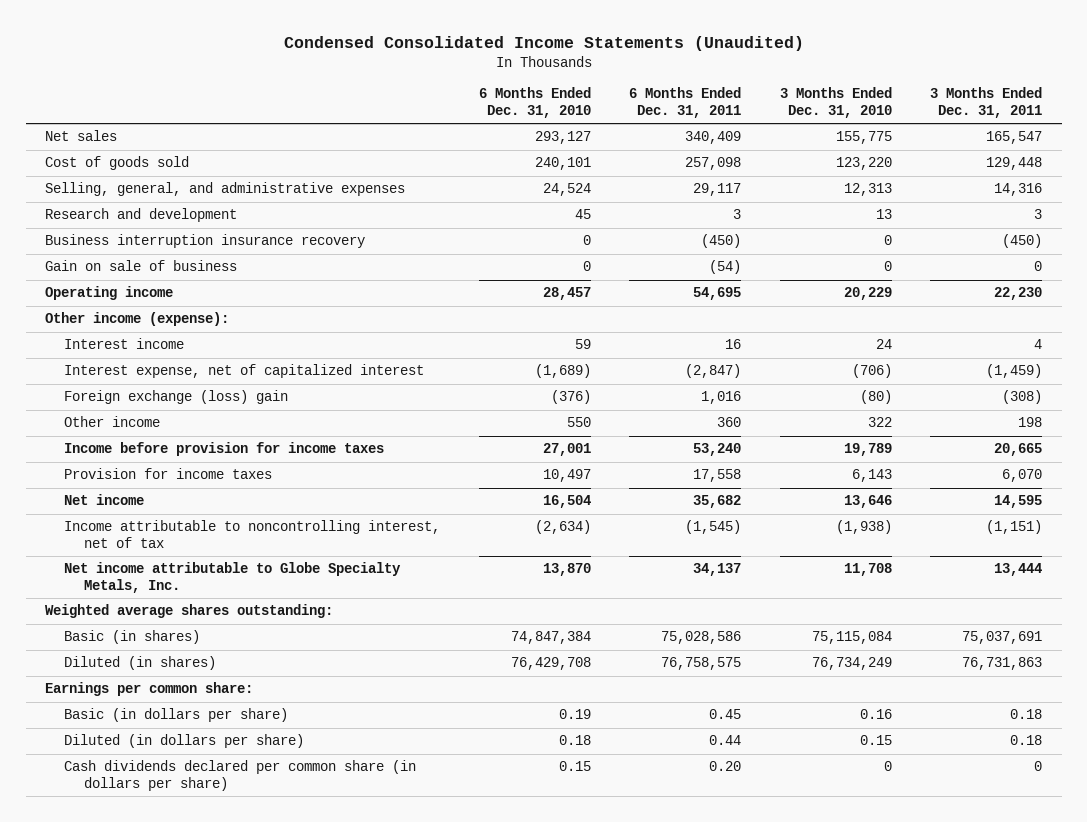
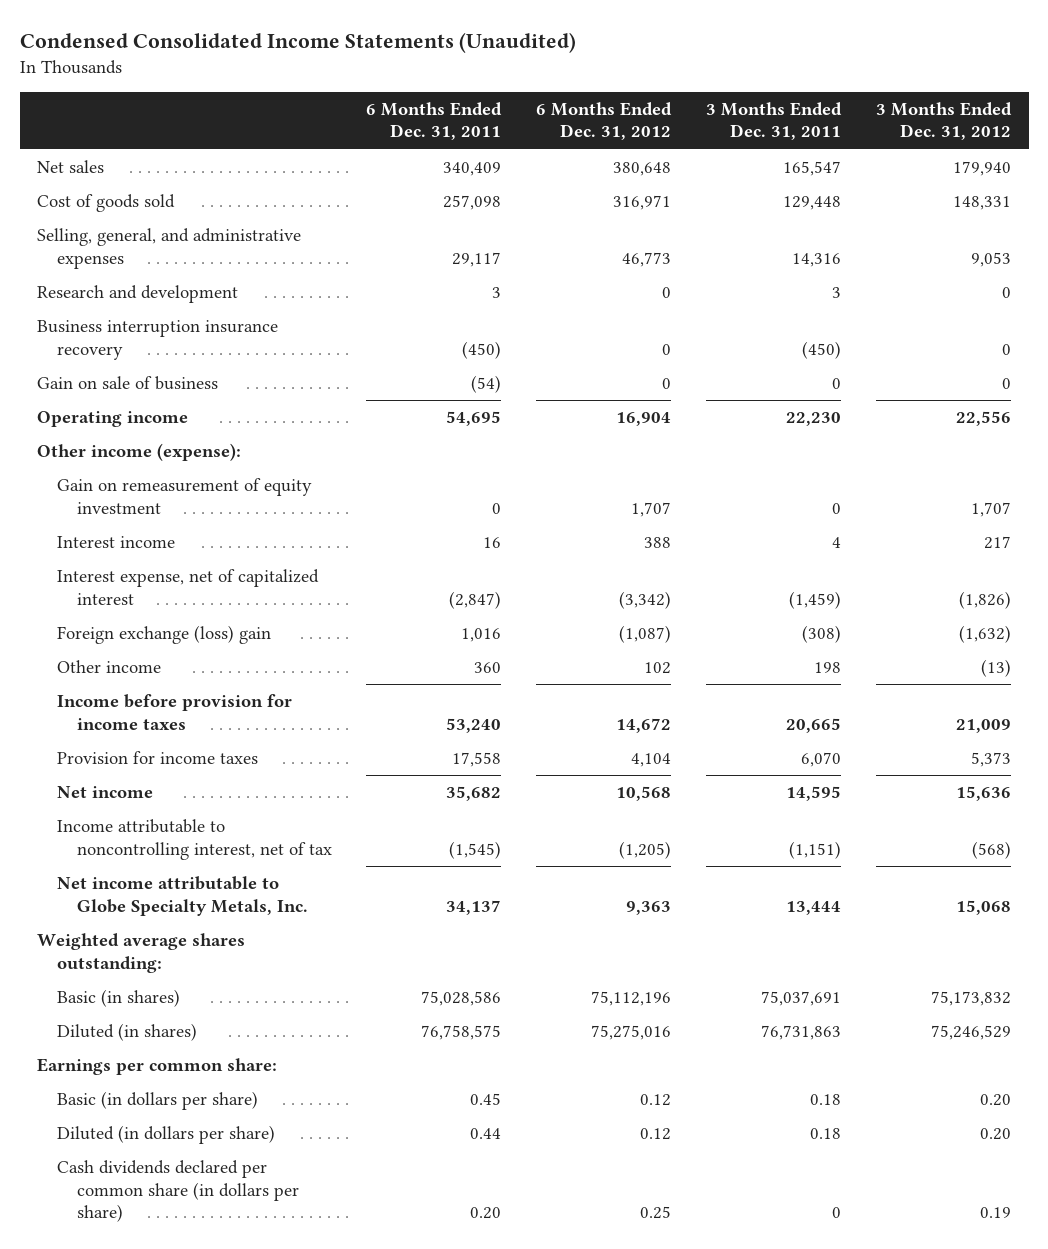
- | 6 Months Ended Dec. 31, 2010 | 6 Months Ended Dec. 31, 2011 | 3 Months Ended Dec. 31, 2010 | 3 Months Ended Dec. 31, 2011
+ | 6 Months Ended Dec. 31, 2011 | 6 Months Ended Dec. 31, 2012 | 3 Months Ended Dec. 31, 2011 | 3 Months Ended Dec. 31, 2012
+ Gain on remeasurement of equity investment | 0 | 1,707 | 0 | 1,707

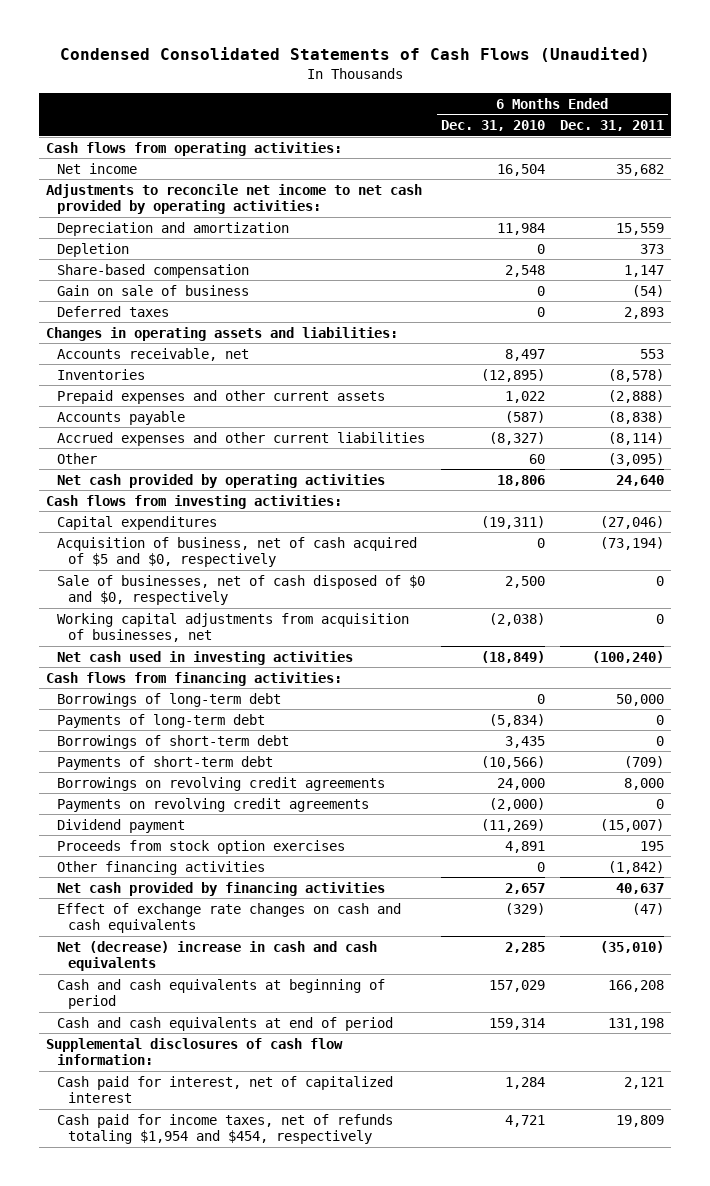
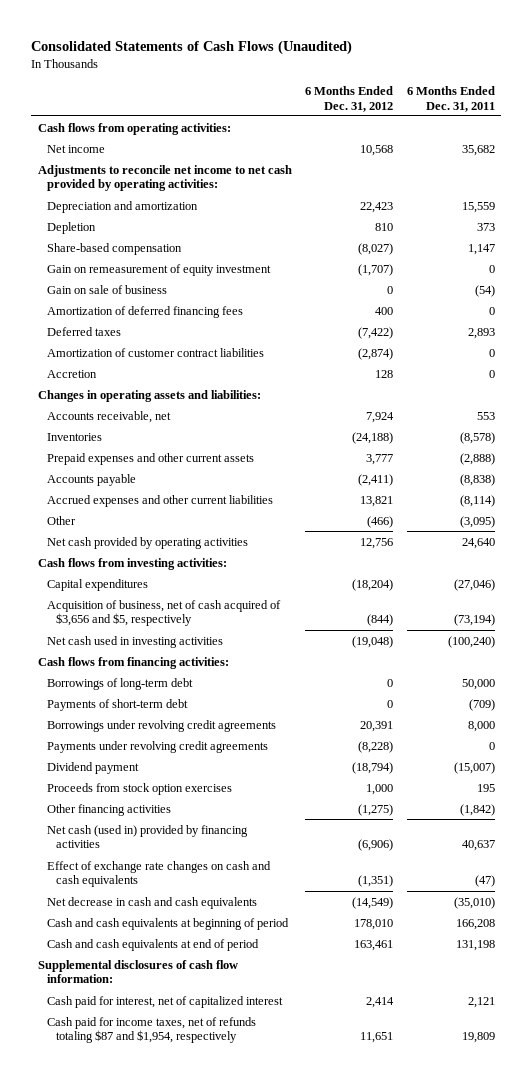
- Condensed Consolidated Statements of Cash Flows (Unaudited)
+ Consolidated Statements of Cash Flows (Unaudited)
- | 6 Months Ended Dec. 31, 2010 | 6 Months Ended Dec. 31, 2011
+ | 6 Months Ended Dec. 31, 2012 | 6 Months Ended Dec. 31, 2011
+ Gain on remeasurement of equity investment | (1,707) | 0
+ Amortization of deferred financing fees | 400 | 0
+ Amortization of customer contract liabilities | (2,874) | 0
+ Accretion | 128 | 0
- Acquisition of business, net of cash acquired of $5 and $0, respectively | 0 | (73,194)
- Sale of businesses, net of cash disposed of $0 and $0, respectively | 2,500 | 0
- Working capital adjustments from acquisition of businesses, net | (2,038) | 0
+ Acquisition of business, net of cash acquired of $3,656 and $5, respectively | (844) | (73,194)
- Payments of long-term debt | (5,834) | 0
- Borrowings of short-term debt | 3,435 | 0
- Borrowings on revolving credit agreements | 24,000 | 8,000
- Payments on revolving credit agreements | (2,000) | 0
+ Borrowings under revolving credit agreements | 20,391 | 8,000
+ Payments under revolving credit agreements | (8,228) | 0
- Net cash provided by financing activities | 2,657 | 40,637
+ Net cash (used in) provided by financing activities | (6,906) | 40,637
- Net (decrease) increase in cash and cash equivalents | 2,285 | (35,010)
+ Net decrease in cash and cash equivalents | (14,549) | (35,010)
- Cash paid for income taxes, net of refunds totaling $1,954 and $454, respectively | 4,721 | 19,809
+ Cash paid for income taxes, net of refunds totaling $87 and $1,954, respectively | 11,651 | 19,809

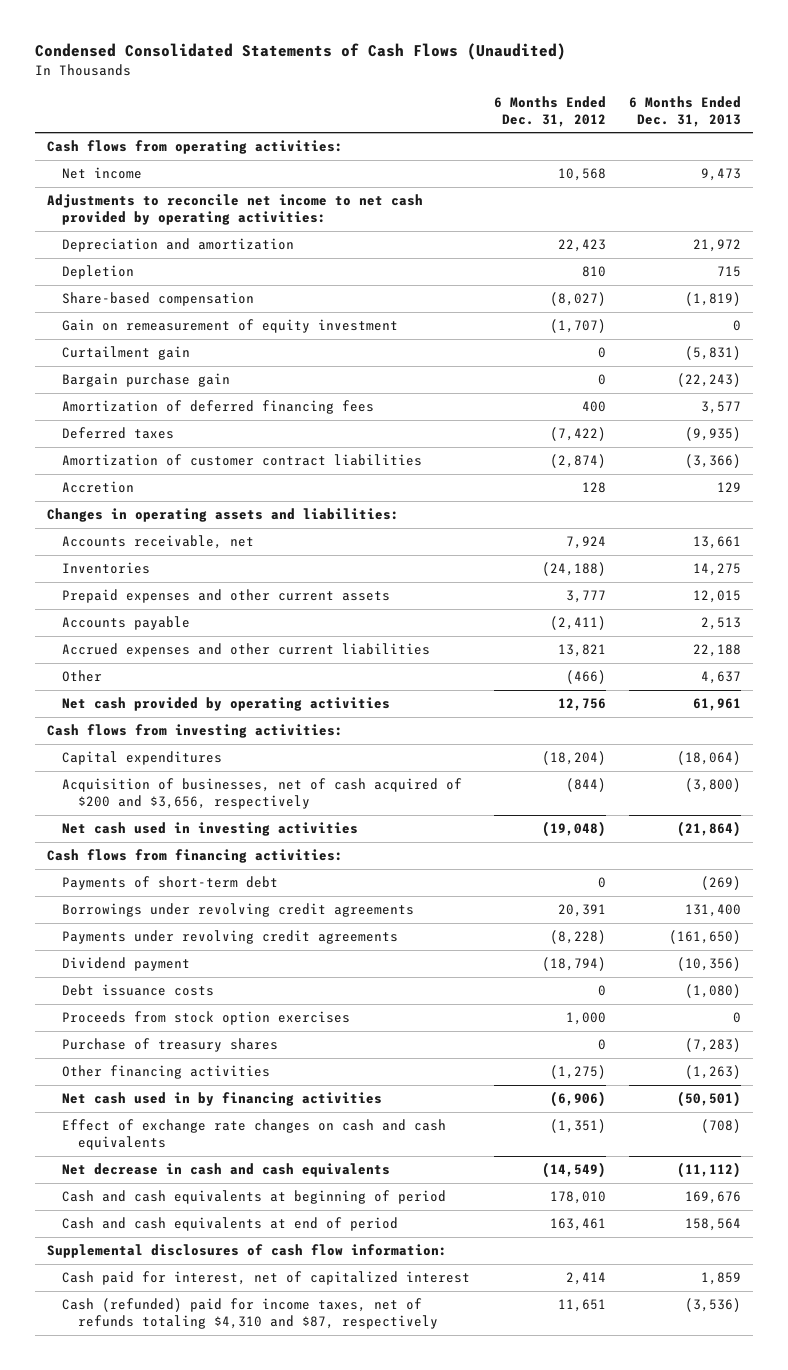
- Consolidated Statements of Cash Flows (Unaudited)
+ Condensed Consolidated Statements of Cash Flows (Unaudited)
- | 6 Months Ended Dec. 31, 2012 | 6 Months Ended Dec. 31, 2011
+ | 6 Months Ended Dec. 31, 2012 | 6 Months Ended Dec. 31, 2013
- Gain on sale of business | 0 | (54)
+ Curtailment gain | 0 | (5,831)
+ Bargain purchase gain | 0 | (22,243)
- Acquisition of business, net of cash acquired of $3,656 and $5, respectively | (844) | (73,194)
+ Acquisition of businesses, net of cash acquired of $200 and $3,656, respectively | (844) | (3,800)
- Borrowings of long-term debt | 0 | 50,000
+ Debt issuance costs | 0 | (1,080)
+ Purchase of treasury shares | 0 | (7,283)
- Net cash (used in) provided by financing activities | (6,906) | 40,637
+ Net cash used in by financing activities | (6,906) | (50,501)
- Cash paid for income taxes, net of refunds totaling $87 and $1,954, respectively | 11,651 | 19,809
+ Cash (refunded) paid for income taxes, net of refunds totaling $4,310 and $87, respectively | 11,651 | (3,536)

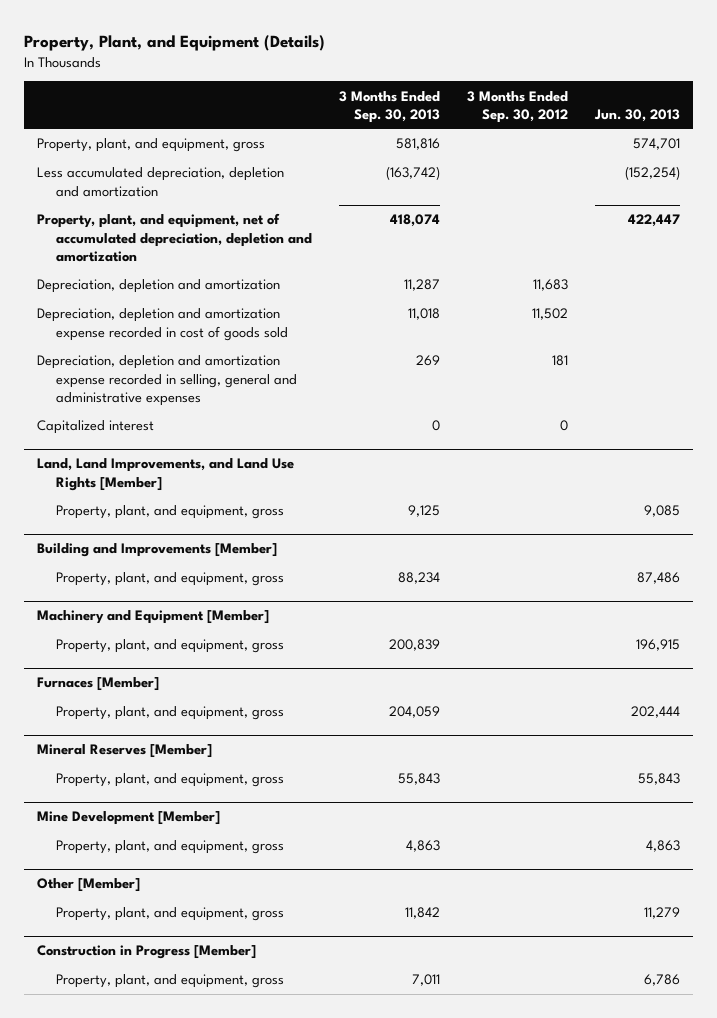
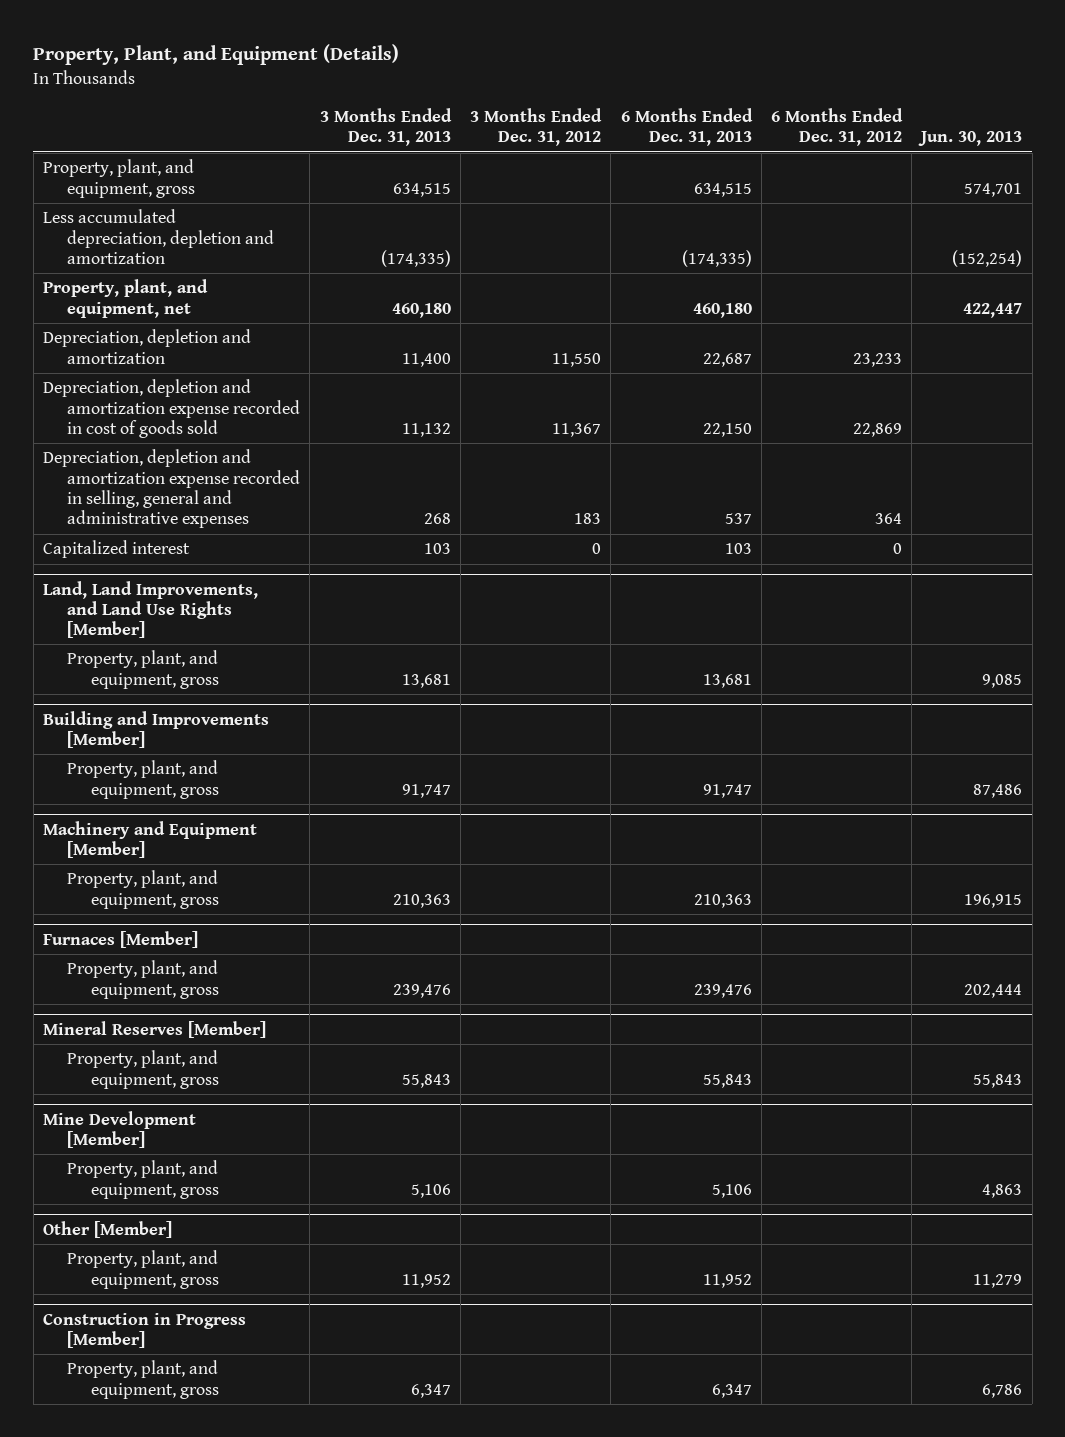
- | 3 Months Ended Sep. 30, 2013 | 3 Months Ended Sep. 30, 2012 | Jun. 30, 2013
+ | 3 Months Ended Dec. 31, 2013 | 3 Months Ended Dec. 31, 2012 | 6 Months Ended Dec. 31, 2013 | 6 Months Ended Dec. 31, 2012 | Jun. 30, 2013
- Property, plant, and equipment, net of accumulated depreciation, depletion and amortization | 418,074 | | 422,447
+ Property, plant, and equipment, net | 460,180 | | 460,180 | | 422,447

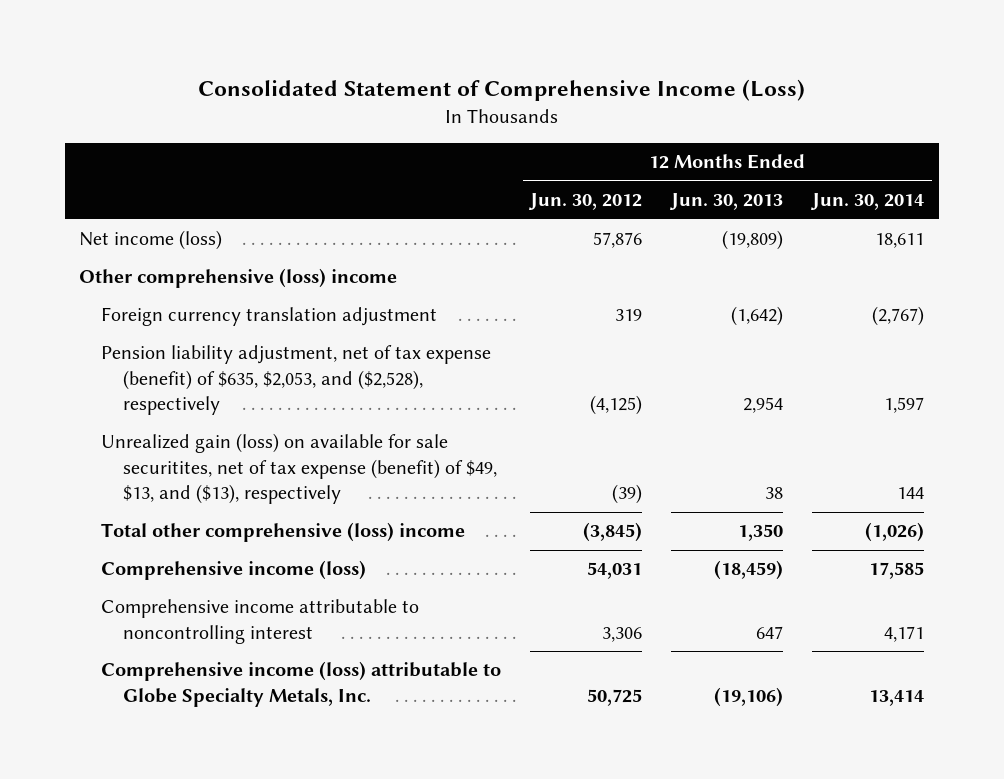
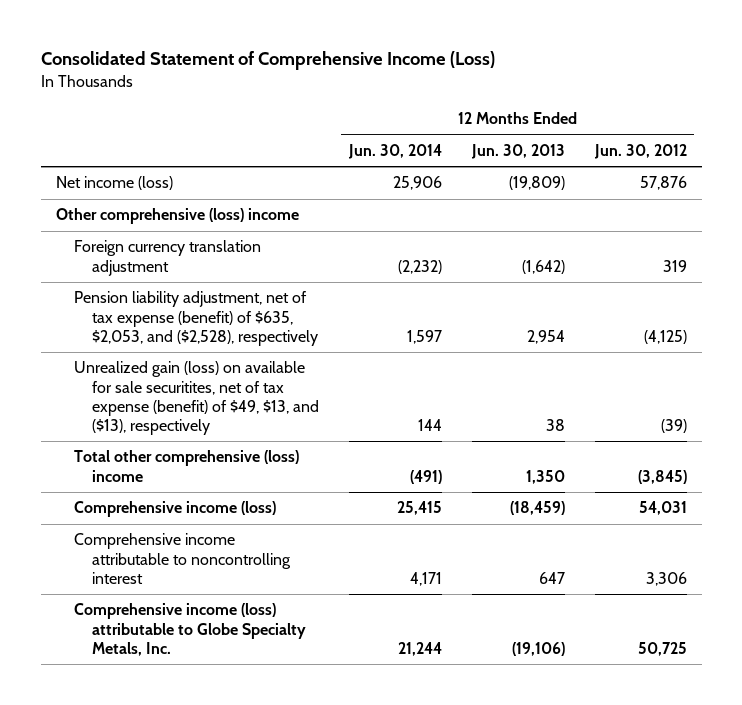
- | 12 Months Ended Jun. 30, 2012 | 12 Months Ended Jun. 30, 2013 | 12 Months Ended Jun. 30, 2014
+ | 12 Months Ended Jun. 30, 2014 | 12 Months Ended Jun. 30, 2013 | 12 Months Ended Jun. 30, 2012
- Net income (loss) | 57,876 | (19,809) | 18,611
+ Net income (loss) | 25,906 | (19,809) | 57,876
- Foreign currency translation adjustment | 319 | (1,642) | (2,767)
+ Foreign currency translation adjustment | (2,232) | (1,642) | 319
- Total other comprehensive (loss) income | (3,845) | 1,350 | (1,026)
- Comprehensive income (loss) | 54,031 | (18,459) | 17,585
+ Total other comprehensive (loss) income | (491) | 1,350 | (3,845)
+ Comprehensive income (loss) | 25,415 | (18,459) | 54,031
- Comprehensive income (loss) attributable to Globe Specialty Metals, Inc. | 50,725 | (19,106) | 13,414
+ Comprehensive income (loss) attributable to Globe Specialty Metals, Inc. | 21,244 | (19,106) | 50,725

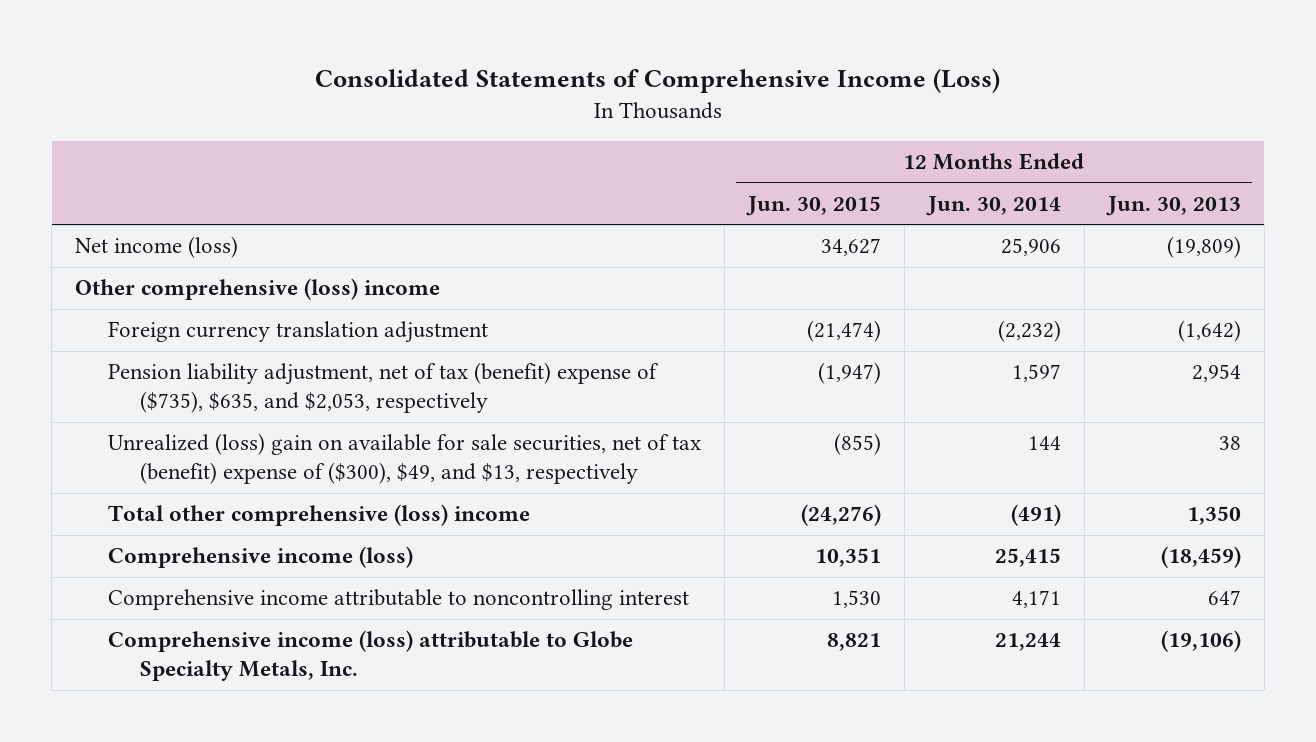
- Consolidated Statement of Comprehensive Income (Loss)
+ Consolidated Statements of Comprehensive Income (Loss)
- | 12 Months Ended Jun. 30, 2014 | 12 Months Ended Jun. 30, 2013 | 12 Months Ended Jun. 30, 2012
+ | 12 Months Ended Jun. 30, 2015 | 12 Months Ended Jun. 30, 2014 | 12 Months Ended Jun. 30, 2013
- Pension liability adjustment, net of tax expense (benefit) of $635, $2,053, and ($2,528), respectively | 1,597 | 2,954 | (4,125)
- Unrealized gain (loss) on available for sale securitites, net of tax expense (benefit) of $49, $13, and ($13), respectively | 144 | 38 | (39)
+ Pension liability adjustment, net of tax (benefit) expense of ($735), $635, and $2,053, respectively | (1,947) | 1,597 | 2,954
+ Unrealized (loss) gain on available for sale securities, net of tax (benefit) expense of ($300), $49, and $13, respectively | (855) | 144 | 38

